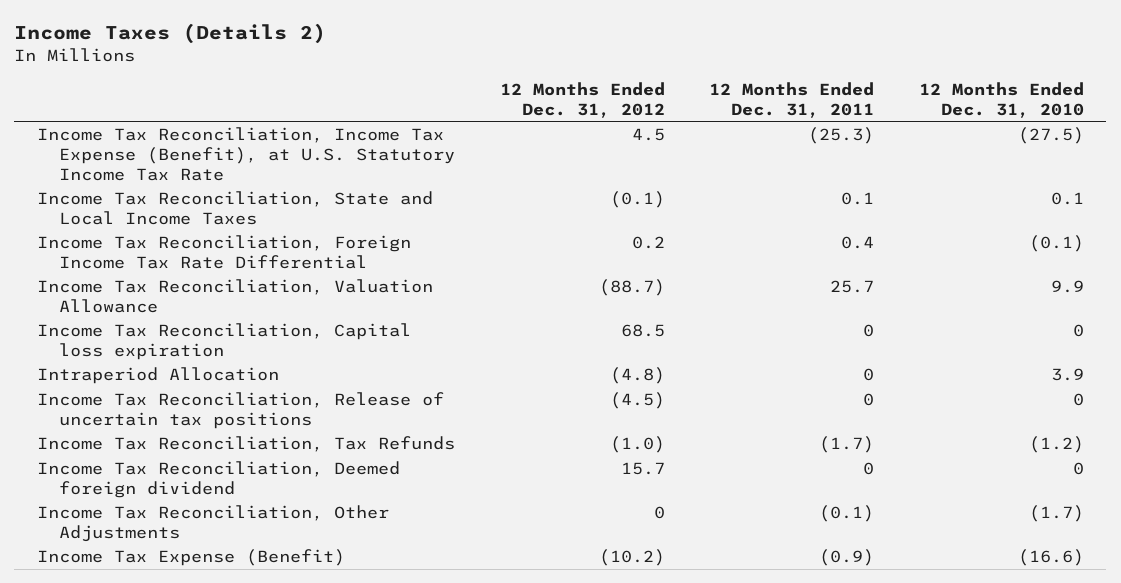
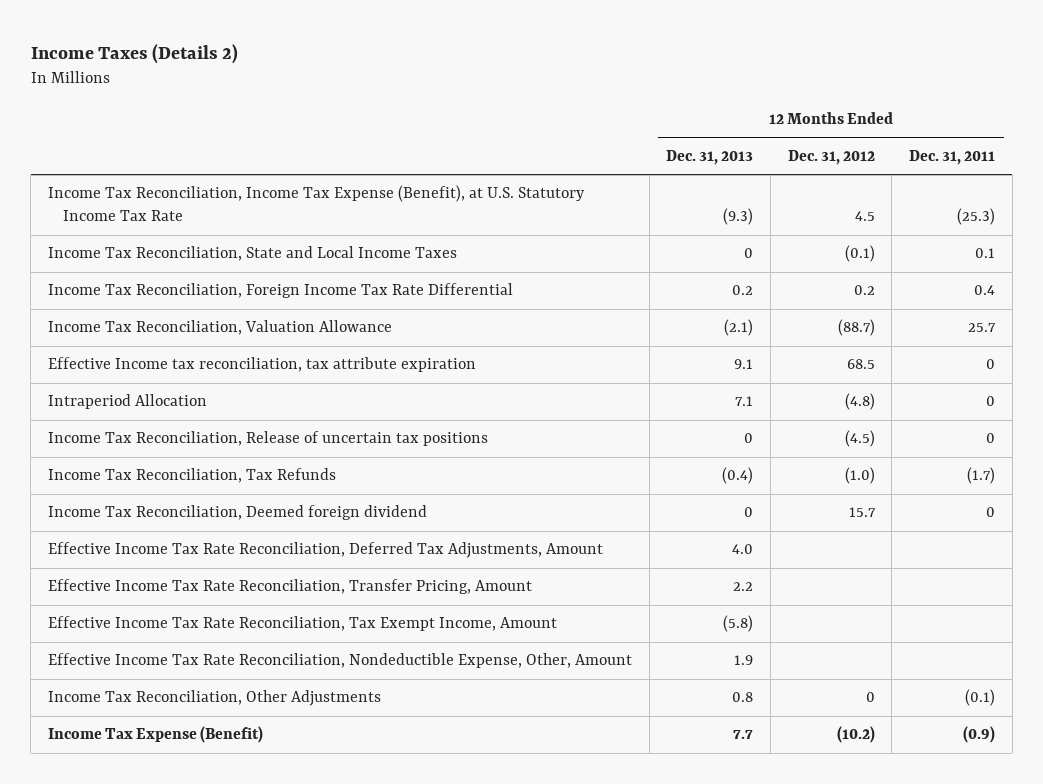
- | 12 Months Ended Dec. 31, 2012 | 12 Months Ended Dec. 31, 2011 | 12 Months Ended Dec. 31, 2010
+ | 12 Months Ended Dec. 31, 2013 | 12 Months Ended Dec. 31, 2012 | 12 Months Ended Dec. 31, 2011
- Income Tax Reconciliation, Capital loss expiration | 68.5 | 0 | 0
+ Effective Income tax reconciliation, tax attribute expiration | 9.1 | 68.5 | 0
+ Effective Income Tax Rate Reconciliation, Deferred Tax Adjustments, Amount | 4.0 | |
+ Effective Income Tax Rate Reconciliation, Transfer Pricing, Amount | 2.2 | |
+ Effective Income Tax Rate Reconciliation, Tax Exempt Income, Amount | (5.8) | |
+ Effective Income Tax Rate Reconciliation, Nondeductible Expense, Other, Amount | 1.9 | |

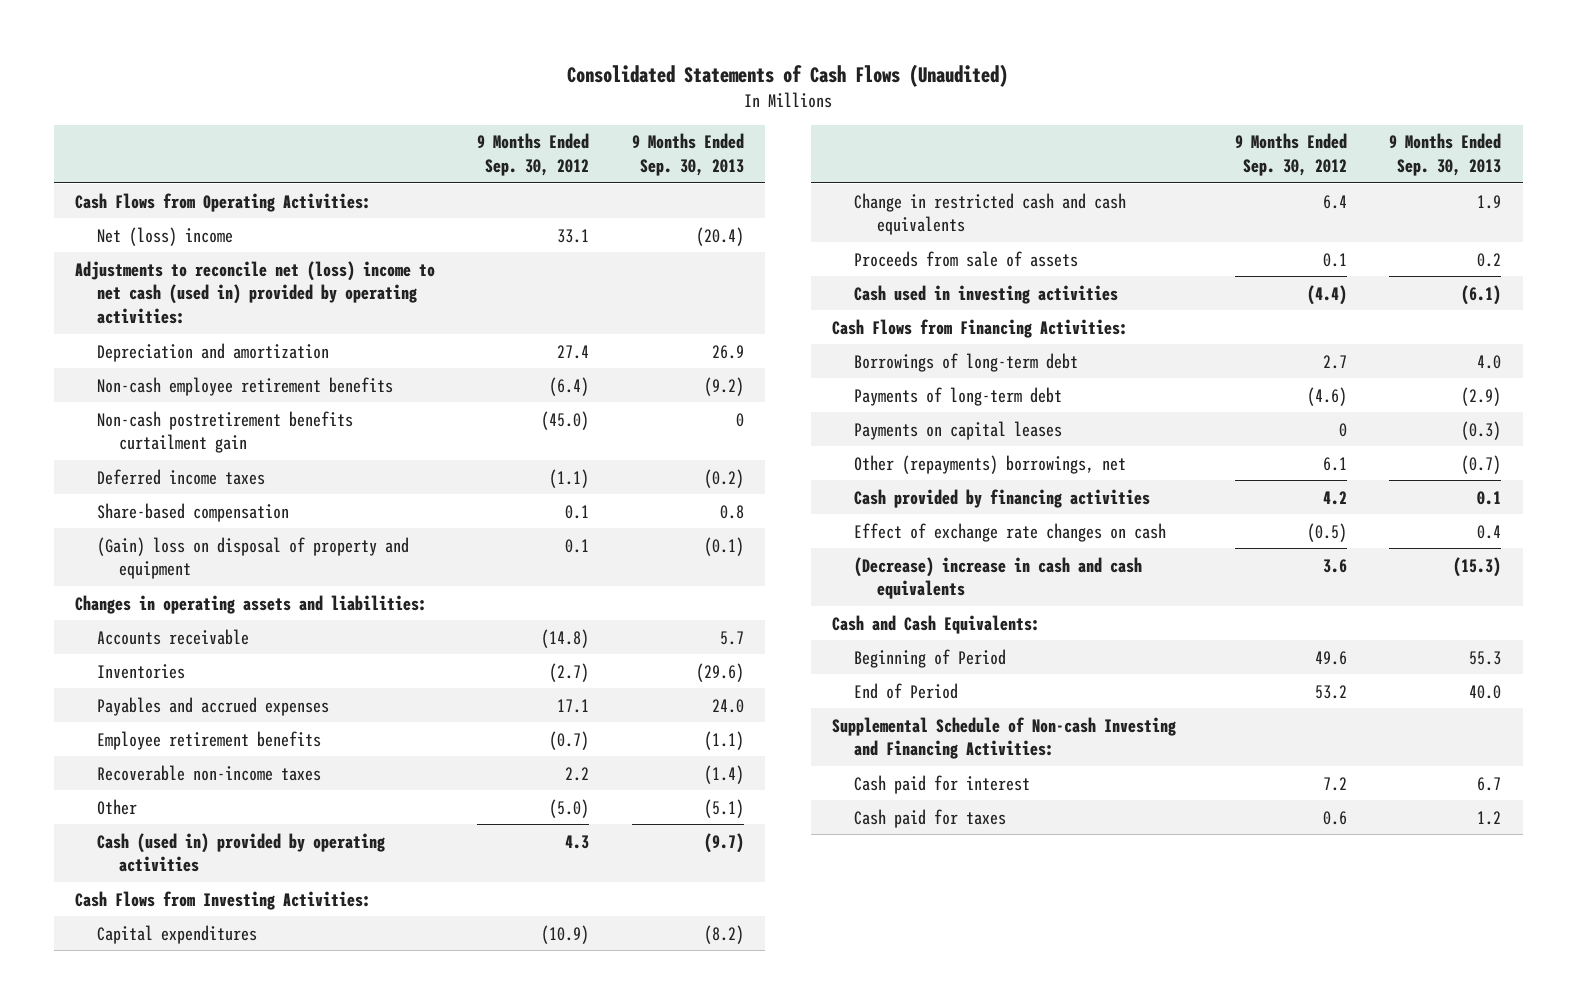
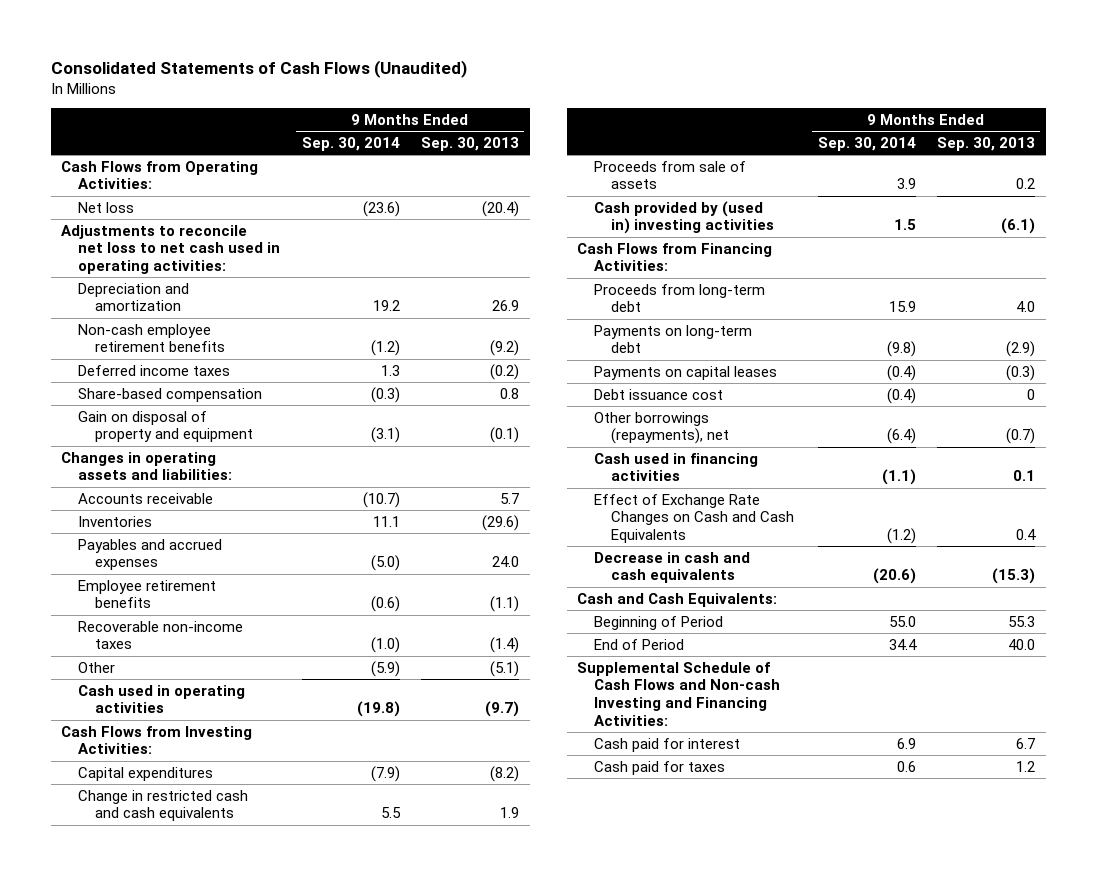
- | 9 Months Ended Sep. 30, 2012 | 9 Months Ended Sep. 30, 2013
+ | 9 Months Ended Sep. 30, 2014 | 9 Months Ended Sep. 30, 2013
- Net (loss) income | 33.1 | (20.4)
- Adjustments to reconcile net (loss) income to net cash (used in) provided by operating activities:
+ Net loss | (23.6) | (20.4)
+ Adjustments to reconcile net loss to net cash used in operating activities:
- Non-cash postretirement benefits curtailment gain | (45.0) | 0
- (Gain) loss on disposal of property and equipment | 0.1 | (0.1)
+ Gain on disposal of property and equipment | (3.1) | (0.1)
- Cash (used in) provided by operating activities | 4.3 | (9.7)
+ Cash used in operating activities | (19.8) | (9.7)
- Cash used in investing activities | (4.4) | (6.1)
+ Cash provided by (used in) investing activities | 1.5 | (6.1)
- Borrowings of long-term debt | 2.7 | 4.0
- Payments of long-term debt | (4.6) | (2.9)
+ Proceeds from long-term debt | 15.9 | 4.0
+ Payments on long-term debt | (9.8) | (2.9)
- Other (repayments) borrowings, net | 6.1 | (0.7)
- Cash provided by financing activities | 4.2 | 0.1
- Effect of exchange rate changes on cash | (0.5) | 0.4
- (Decrease) increase in cash and cash equivalents | 3.6 | (15.3)
+ Debt issuance cost | (0.4) | 0
+ Other borrowings (repayments), net | (6.4) | (0.7)
+ Cash used in financing activities | (1.1) | 0.1
+ Effect of Exchange Rate Changes on Cash and Cash Equivalents | (1.2) | 0.4
+ Decrease in cash and cash equivalents | (20.6) | (15.3)
- Supplemental Schedule of Non-cash Investing and Financing Activities:
+ Supplemental Schedule of Cash Flows and Non-cash Investing and Financing Activities:

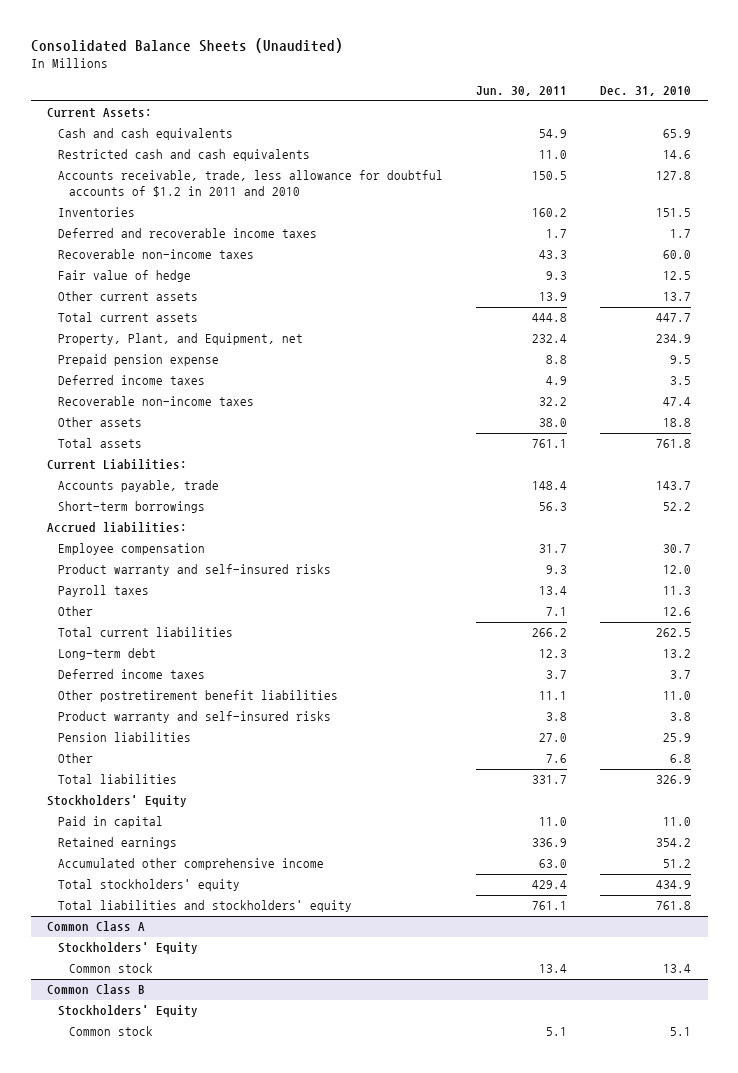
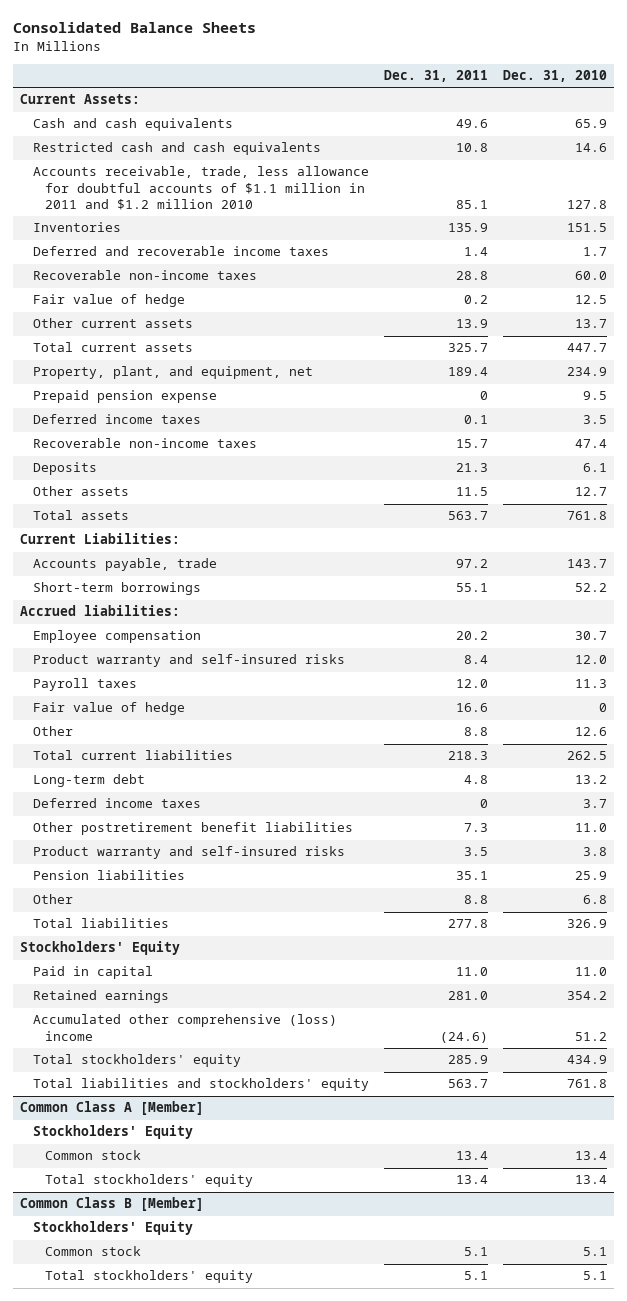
- Consolidated Balance Sheets (Unaudited)
+ Consolidated Balance Sheets
- | Jun. 30, 2011 | Dec. 31, 2010
+ | Dec. 31, 2011 | Dec. 31, 2010
- Accounts receivable, trade, less allowance for doubtful accounts of $1.2 in 2011 and 2010 | 150.5 | 127.8
+ Accounts receivable, trade, less allowance for doubtful accounts of $1.1 million in 2011 and $1.2 million 2010 | 85.1 | 127.8
- Property, Plant, and Equipment, net | 232.4 | 234.9
+ Property, plant, and equipment, net | 189.4 | 234.9
- Other assets | 38.0 | 18.8
+ Deposits | 21.3 | 6.1
+ Other assets | 11.5 | 12.7
+ Fair value of hedge | 16.6 | 0
- Accumulated other comprehensive income | 63.0 | 51.2
+ Accumulated other comprehensive (loss) income | (24.6) | 51.2
- Common Class A
+ Common Class A [Member]
- Common Class B
+ Total stockholders' equity | 13.4 | 13.4
+ Common Class B [Member]
+ Total stockholders' equity | 5.1 | 5.1

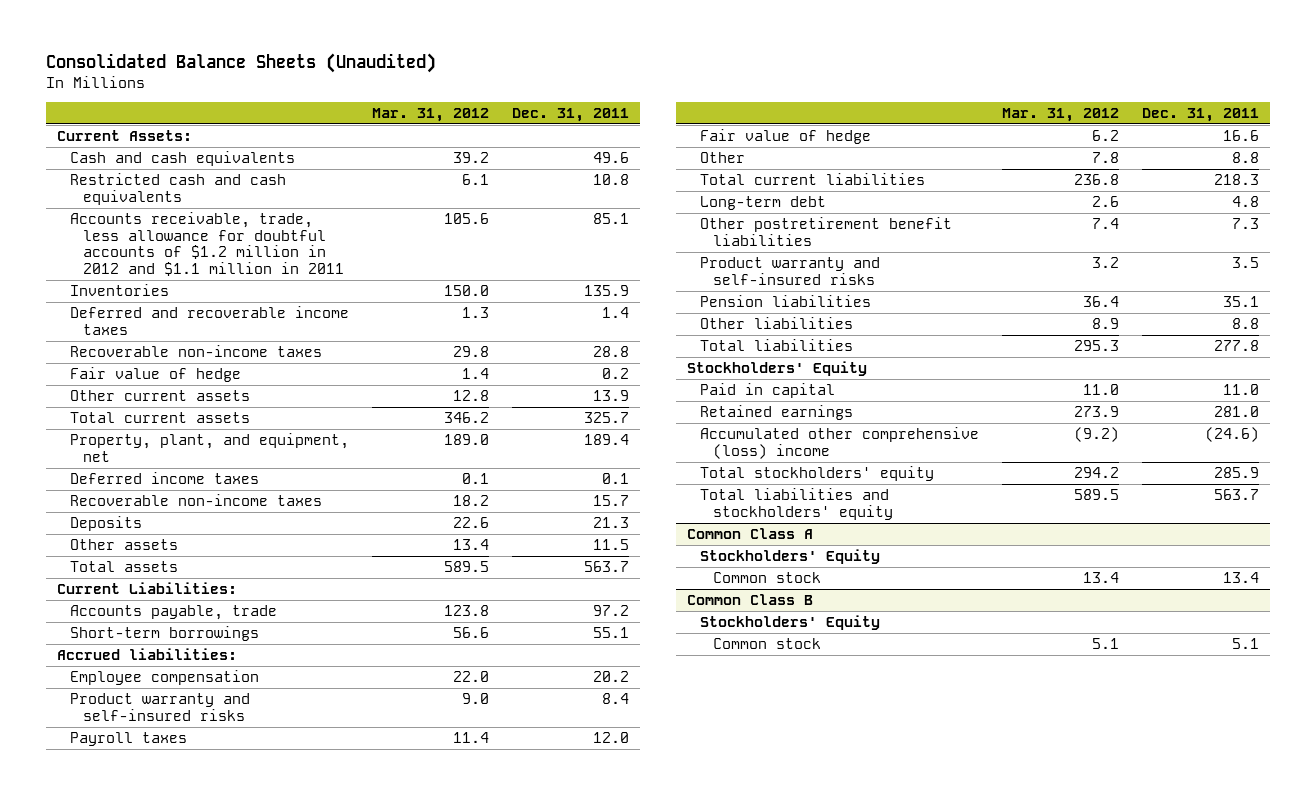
- Consolidated Balance Sheets
+ Consolidated Balance Sheets (Unaudited)
- | Dec. 31, 2011 | Dec. 31, 2010
+ | Mar. 31, 2012 | Dec. 31, 2011
- Accounts receivable, trade, less allowance for doubtful accounts of $1.1 million in 2011 and $1.2 million 2010 | 85.1 | 127.8
+ Accounts receivable, trade, less allowance for doubtful accounts of $1.2 million in 2012 and $1.1 million in 2011 | 105.6 | 85.1
- Prepaid pension expense | 0 | 9.5
- Deferred income taxes | 0 | 3.7
- Other | 8.8 | 6.8
+ Other liabilities | 8.9 | 8.8
- Common Class A [Member]
+ Common Class A
- Total stockholders' equity | 13.4 | 13.4
- Common Class B [Member]
+ Common Class B
- Total stockholders' equity | 5.1 | 5.1

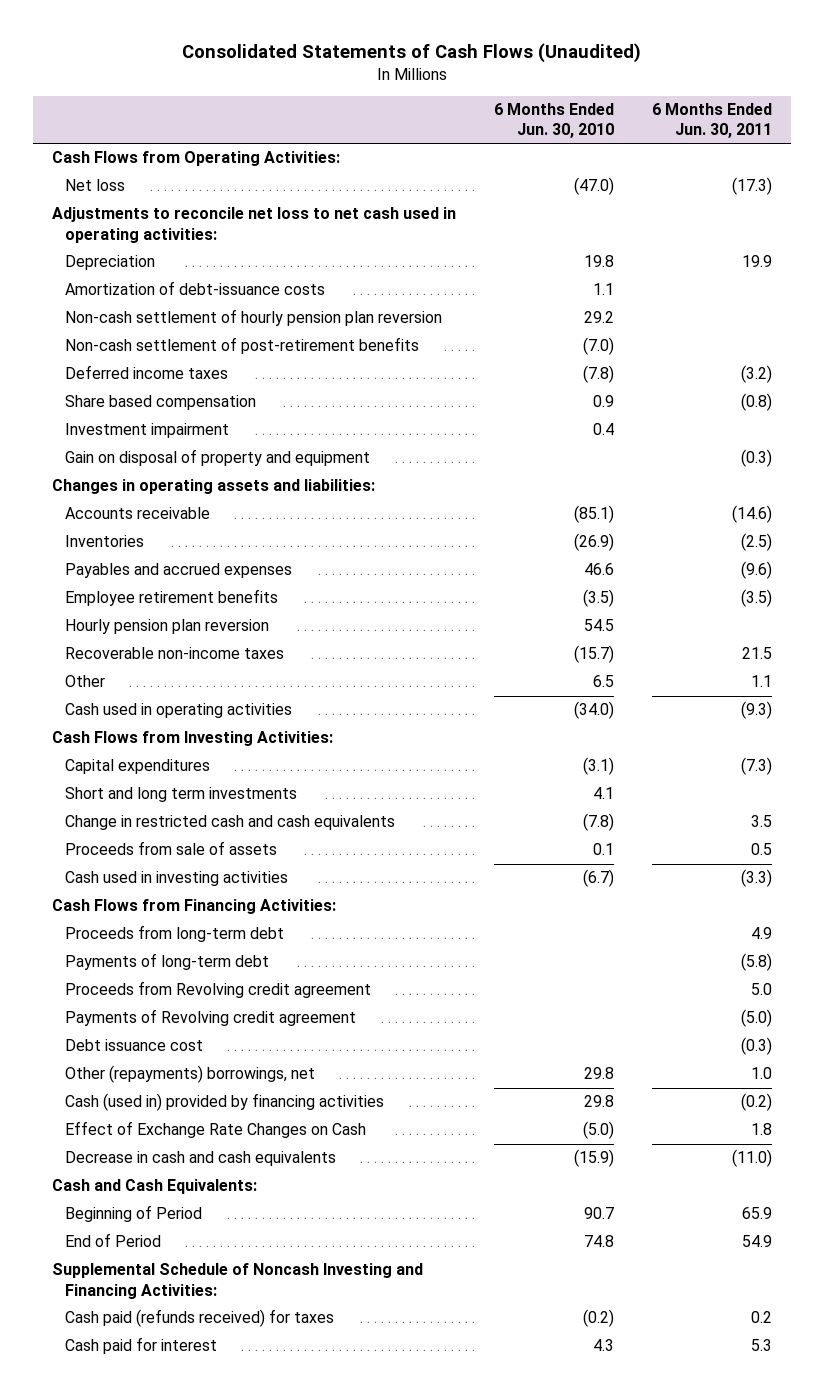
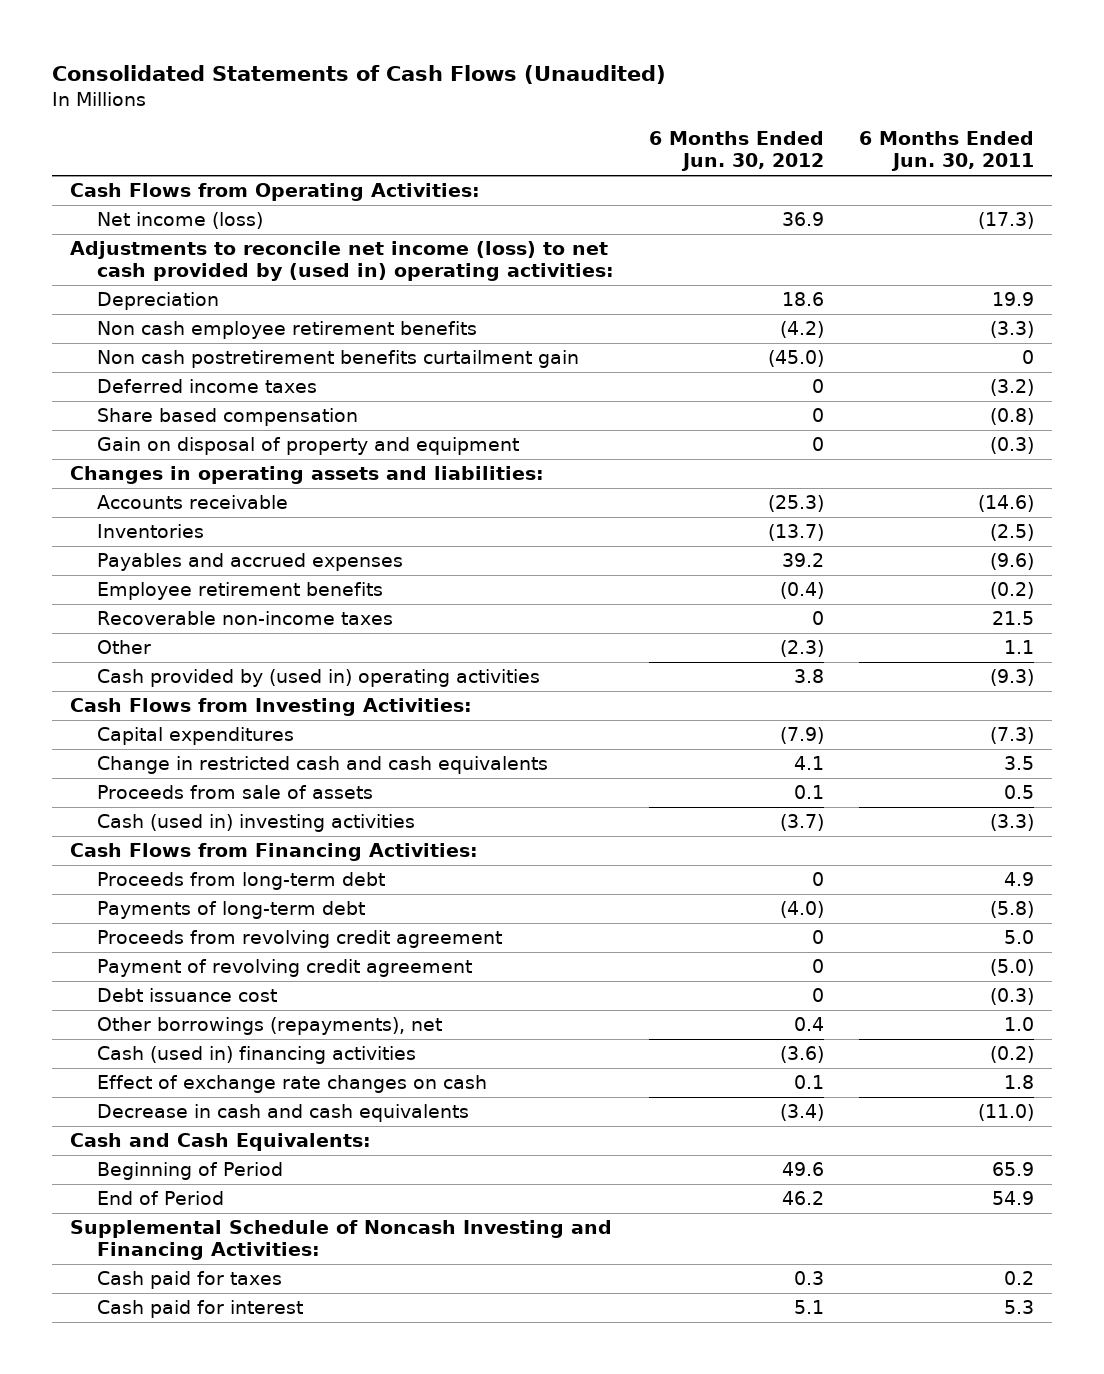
- | 6 Months Ended Jun. 30, 2010 | 6 Months Ended Jun. 30, 2011
+ | 6 Months Ended Jun. 30, 2012 | 6 Months Ended Jun. 30, 2011
- Net loss | (47.0) | (17.3)
- Adjustments to reconcile net loss to net cash used in operating activities:
+ Net income (loss) | 36.9 | (17.3)
+ Adjustments to reconcile net income (loss) to net cash provided by (used in) operating activities:
- Amortization of debt-issuance costs | 1.1 |
- Non-cash settlement of hourly pension plan reversion | 29.2 |
- Non-cash settlement of post-retirement benefits | (7.0) |
+ Non cash employee retirement benefits | (4.2) | (3.3)
+ Non cash postretirement benefits curtailment gain | (45.0) | 0
- Investment impairment | 0.4 |
- Employee retirement benefits | (3.5) | (3.5)
- Hourly pension plan reversion | 54.5 |
+ Employee retirement benefits | (0.4) | (0.2)
- Cash used in operating activities | (34.0) | (9.3)
+ Cash provided by (used in) operating activities | 3.8 | (9.3)
- Short and long term investments | 4.1 |
- Cash used in investing activities | (6.7) | (3.3)
+ Cash (used in) investing activities | (3.7) | (3.3)
- Proceeds from Revolving credit agreement | | 5.0
- Payments of Revolving credit agreement | | (5.0)
+ Proceeds from revolving credit agreement | 0 | 5.0
+ Payment of revolving credit agreement | 0 | (5.0)
- Other (repayments) borrowings, net | 29.8 | 1.0
- Cash (used in) provided by financing activities | 29.8 | (0.2)
- Effect of Exchange Rate Changes on Cash | (5.0) | 1.8
+ Other borrowings (repayments), net | 0.4 | 1.0
+ Cash (used in) financing activities | (3.6) | (0.2)
+ Effect of exchange rate changes on cash | 0.1 | 1.8
- Cash paid (refunds received) for taxes | (0.2) | 0.2
+ Cash paid for taxes | 0.3 | 0.2

